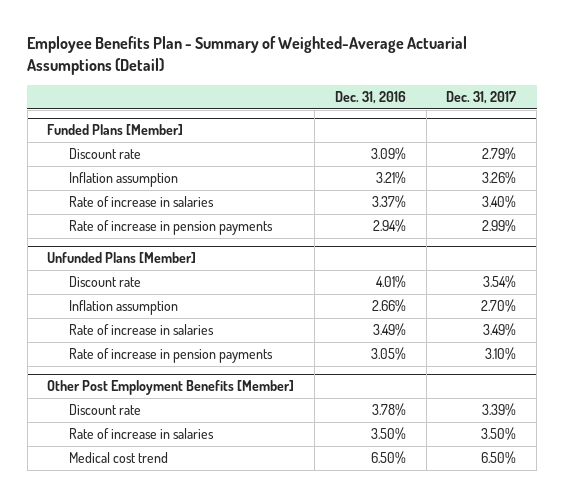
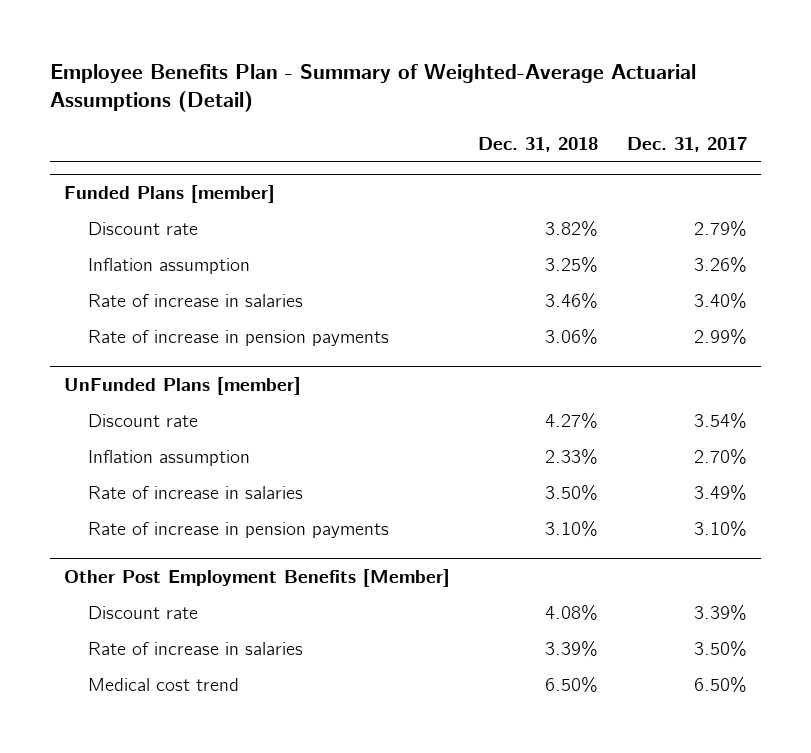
- | Dec. 31, 2016 | Dec. 31, 2017
+ | Dec. 31, 2018 | Dec. 31, 2017
- Funded Plans [Member]
+ Funded Plans [member]
- Unfunded Plans [Member]
+ UnFunded Plans [member]

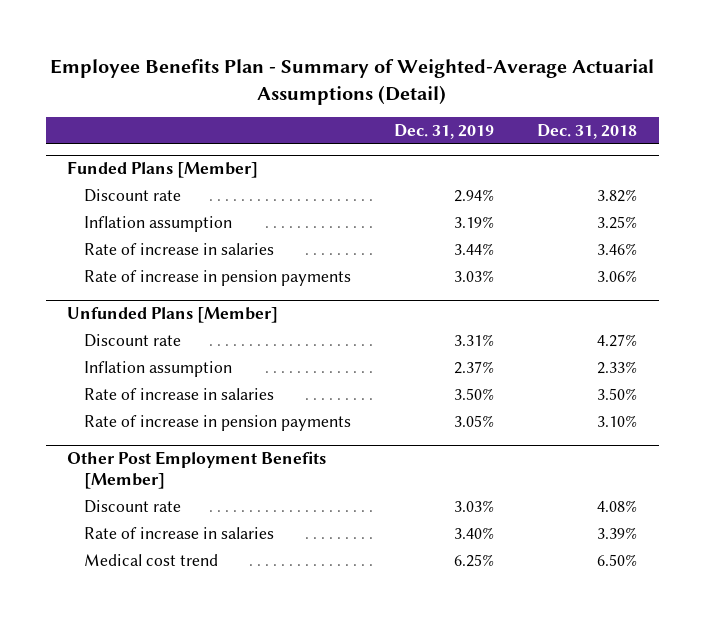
- | Dec. 31, 2018 | Dec. 31, 2017
+ | Dec. 31, 2019 | Dec. 31, 2018
- Funded Plans [member]
+ Funded Plans [Member]
- UnFunded Plans [member]
+ Unfunded Plans [Member]

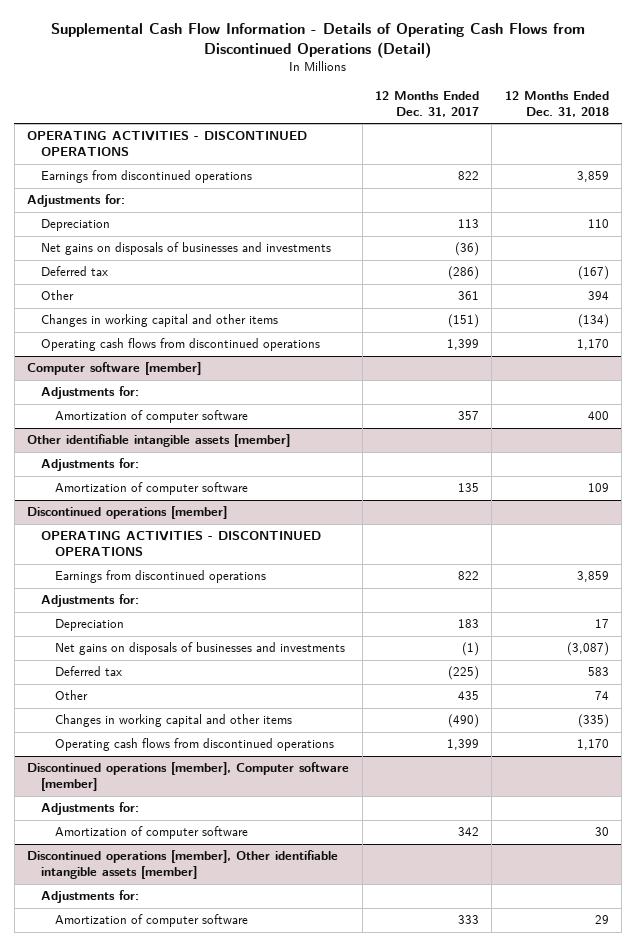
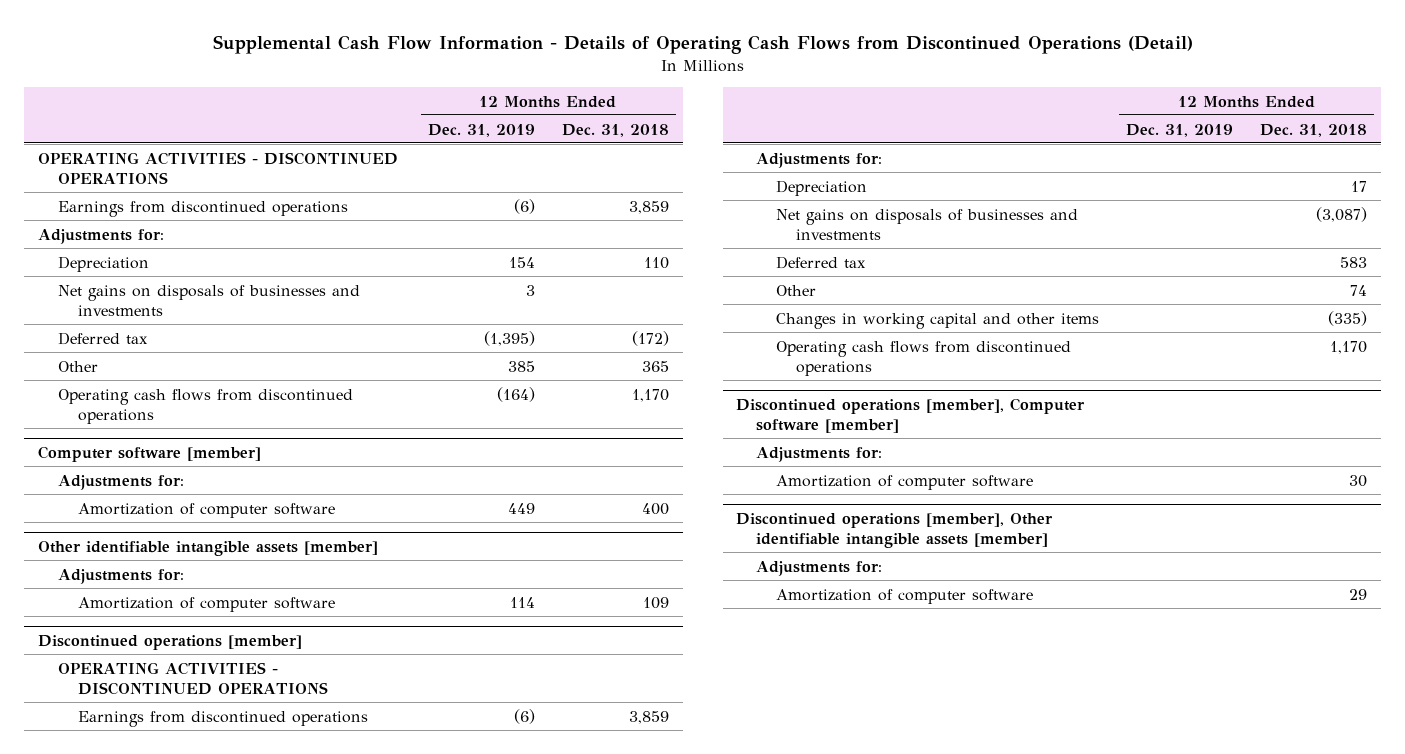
- | 12 Months Ended Dec. 31, 2017 | 12 Months Ended Dec. 31, 2018
+ | 12 Months Ended Dec. 31, 2019 | 12 Months Ended Dec. 31, 2018
- Deferred tax | (286) | (167)
- Other | 361 | 394
- Changes in working capital and other items | (151) | (134)
+ Deferred tax | (1,395) | (172)
+ Other | 385 | 365

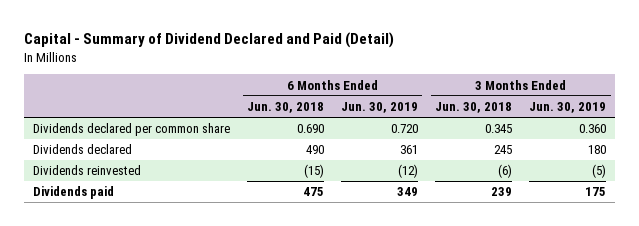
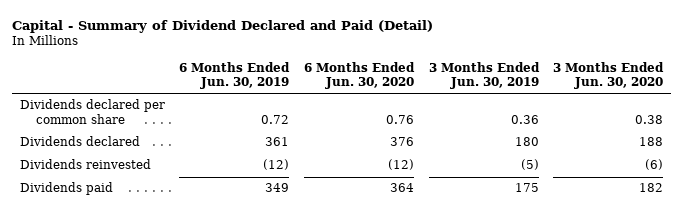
- | 6 Months Ended Jun. 30, 2018 | 6 Months Ended Jun. 30, 2019 | 3 Months Ended Jun. 30, 2018 | 3 Months Ended Jun. 30, 2019
+ | 6 Months Ended Jun. 30, 2019 | 6 Months Ended Jun. 30, 2020 | 3 Months Ended Jun. 30, 2019 | 3 Months Ended Jun. 30, 2020
- Dividends declared per common share | 0.690 | 0.720 | 0.345 | 0.360
+ Dividends declared per common share | 0.72 | 0.76 | 0.36 | 0.38

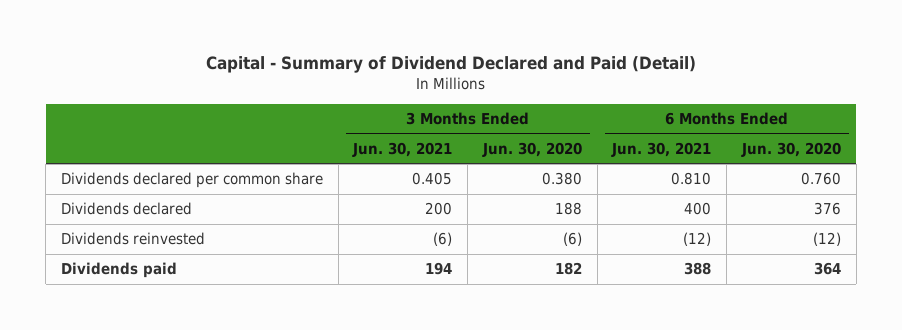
- | 6 Months Ended Jun. 30, 2019 | 6 Months Ended Jun. 30, 2020 | 3 Months Ended Jun. 30, 2019 | 3 Months Ended Jun. 30, 2020
+ | 3 Months Ended Jun. 30, 2021 | 3 Months Ended Jun. 30, 2020 | 6 Months Ended Jun. 30, 2021 | 6 Months Ended Jun. 30, 2020
- Dividends declared per common share | 0.72 | 0.76 | 0.36 | 0.38
+ Dividends declared per common share | 0.405 | 0.380 | 0.810 | 0.760

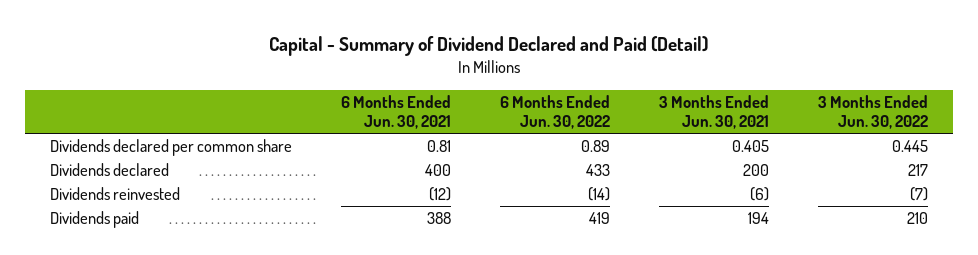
- | 3 Months Ended Jun. 30, 2021 | 3 Months Ended Jun. 30, 2020 | 6 Months Ended Jun. 30, 2021 | 6 Months Ended Jun. 30, 2020
+ | 6 Months Ended Jun. 30, 2021 | 6 Months Ended Jun. 30, 2022 | 3 Months Ended Jun. 30, 2021 | 3 Months Ended Jun. 30, 2022
- Dividends declared per common share | 0.405 | 0.380 | 0.810 | 0.760
+ Dividends declared per common share | 0.81 | 0.89 | 0.405 | 0.445

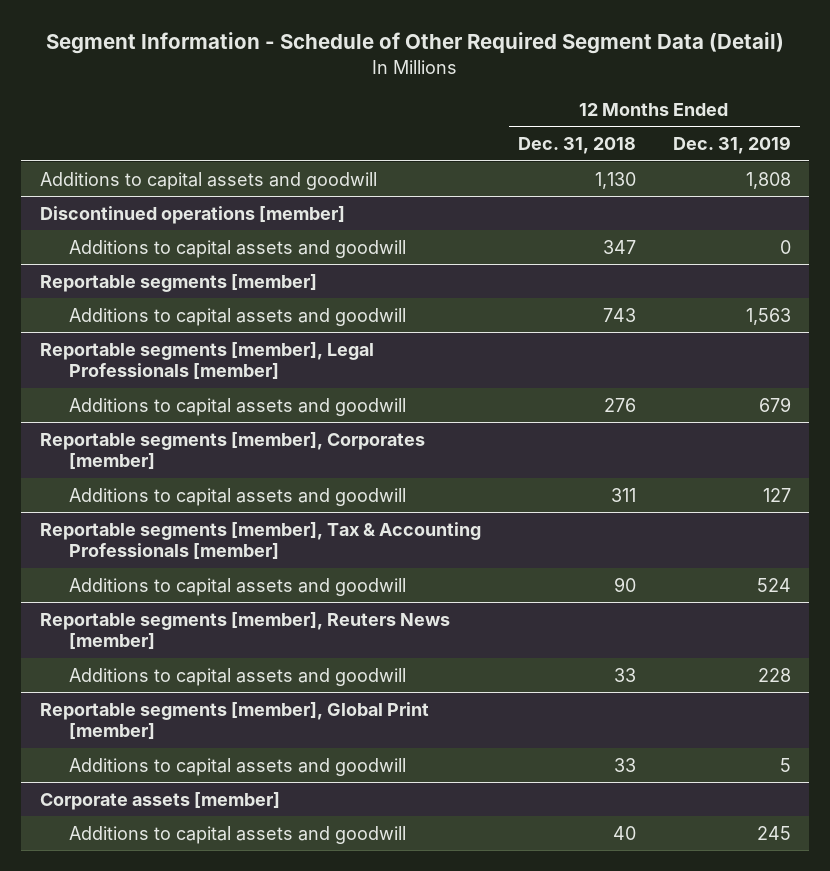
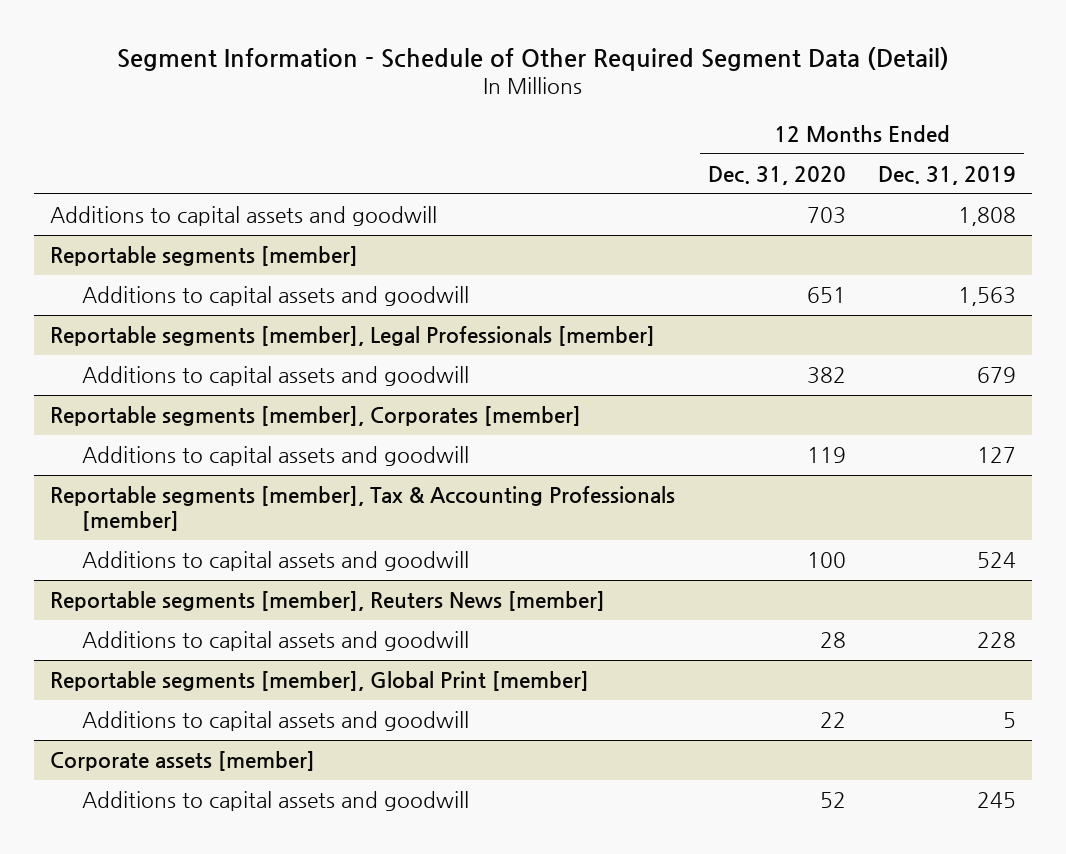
- | 12 Months Ended Dec. 31, 2018 | 12 Months Ended Dec. 31, 2019
+ | 12 Months Ended Dec. 31, 2020 | 12 Months Ended Dec. 31, 2019
- Discontinued operations [member]
- Additions to capital assets and goodwill | 347 | 0

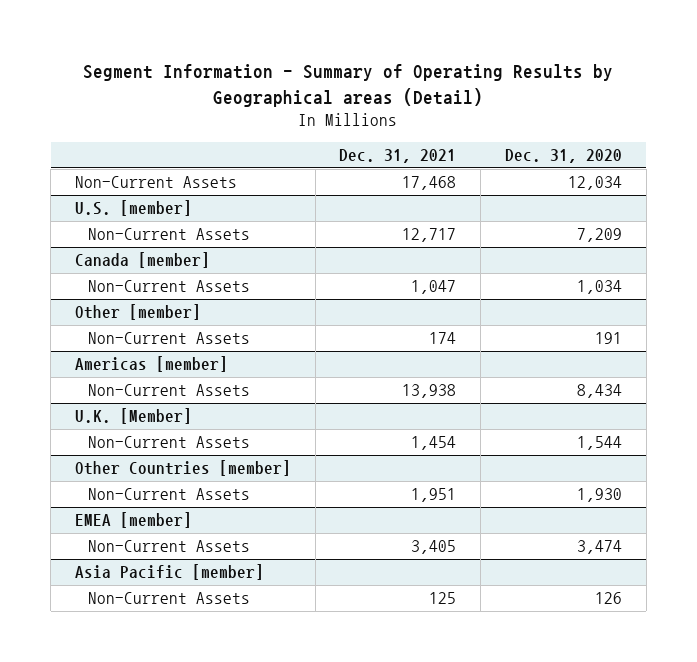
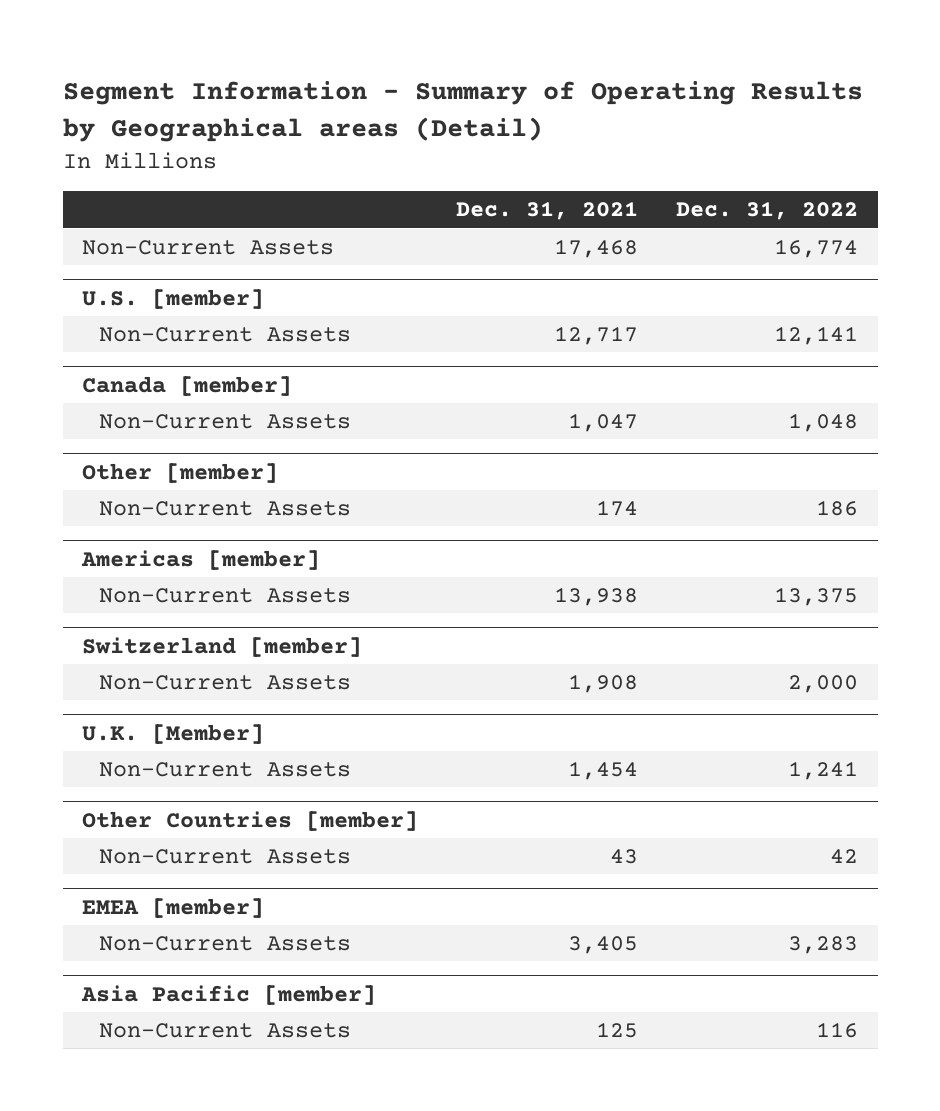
- | Dec. 31, 2021 | Dec. 31, 2020
+ | Dec. 31, 2021 | Dec. 31, 2022
+ Switzerland [member]
+ Non-Current Assets | 1,908 | 2,000
@ Other Countries [member]
- Non-Current Assets | 1,951 | 1,930
+ Non-Current Assets | 43 | 42

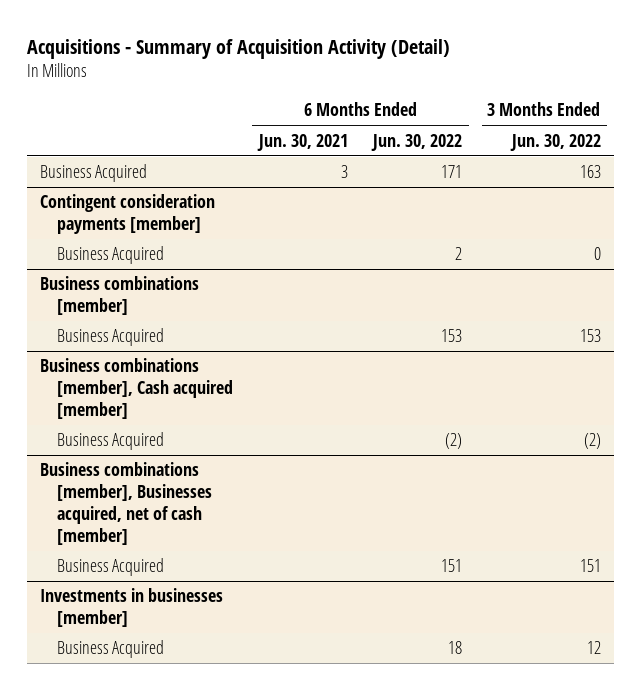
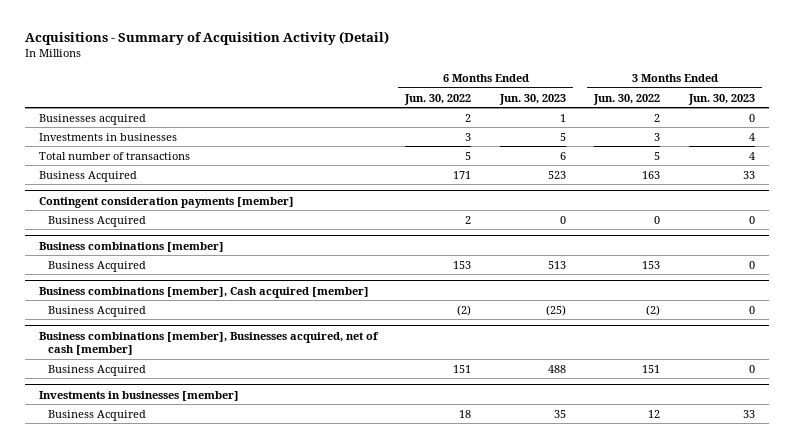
- | 6 Months Ended Jun. 30, 2021 | 6 Months Ended Jun. 30, 2022 | 3 Months Ended Jun. 30, 2022
+ | 6 Months Ended Jun. 30, 2022 | 6 Months Ended Jun. 30, 2023 | 3 Months Ended Jun. 30, 2022 | 3 Months Ended Jun. 30, 2023
+ Businesses acquired | 2 | 1 | 2 | 0
+ Investments in businesses | 3 | 5 | 3 | 4
+ Total number of transactions | 5 | 6 | 5 | 4

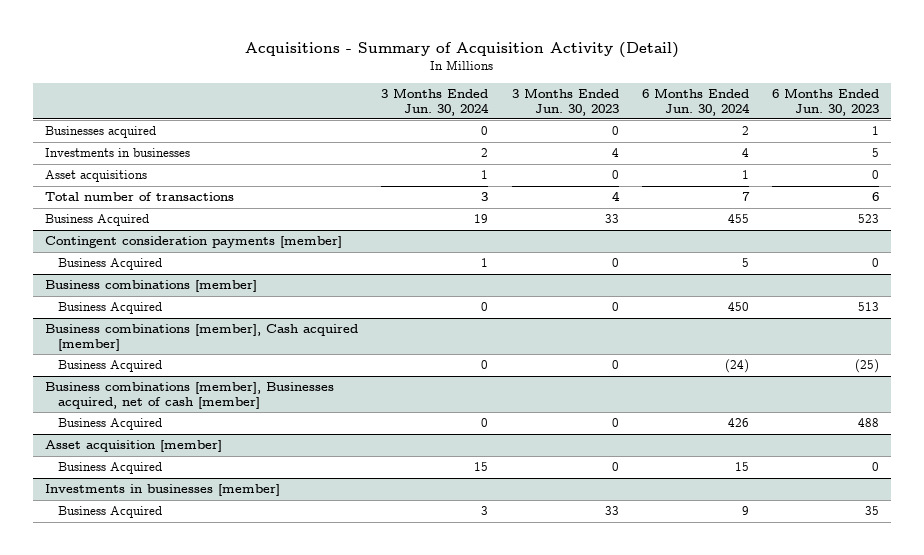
- | 6 Months Ended Jun. 30, 2022 | 6 Months Ended Jun. 30, 2023 | 3 Months Ended Jun. 30, 2022 | 3 Months Ended Jun. 30, 2023
+ | 3 Months Ended Jun. 30, 2024 | 3 Months Ended Jun. 30, 2023 | 6 Months Ended Jun. 30, 2024 | 6 Months Ended Jun. 30, 2023
+ Asset acquisitions | 1 | 0 | 1 | 0
+ Asset acquisition [member]
+ Business Acquired | 15 | 0 | 15 | 0

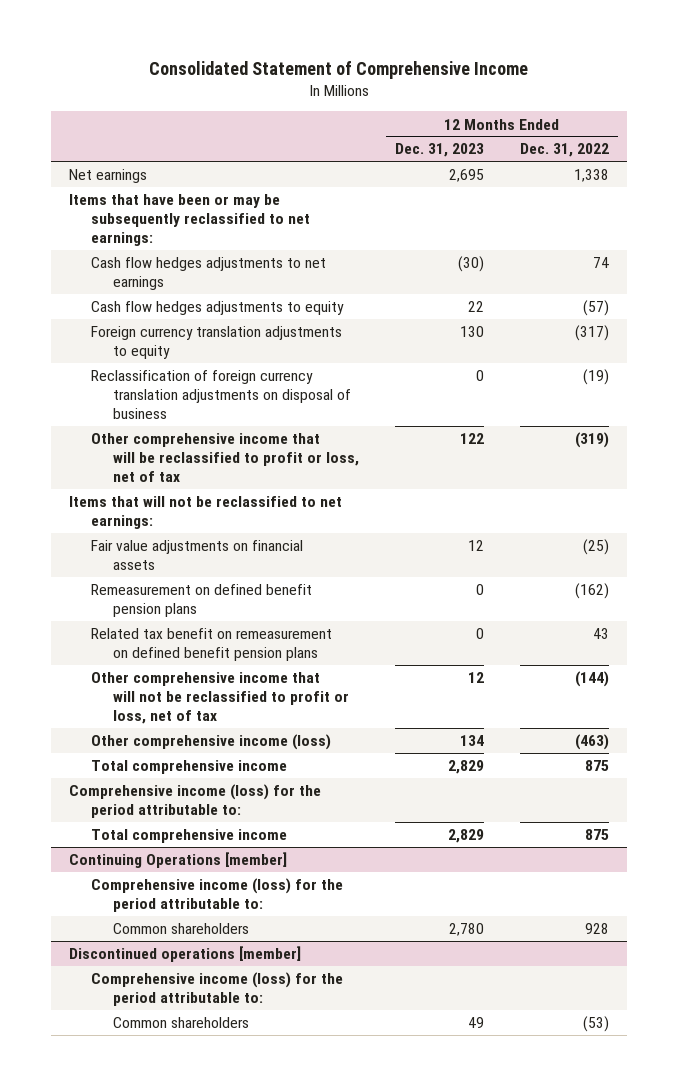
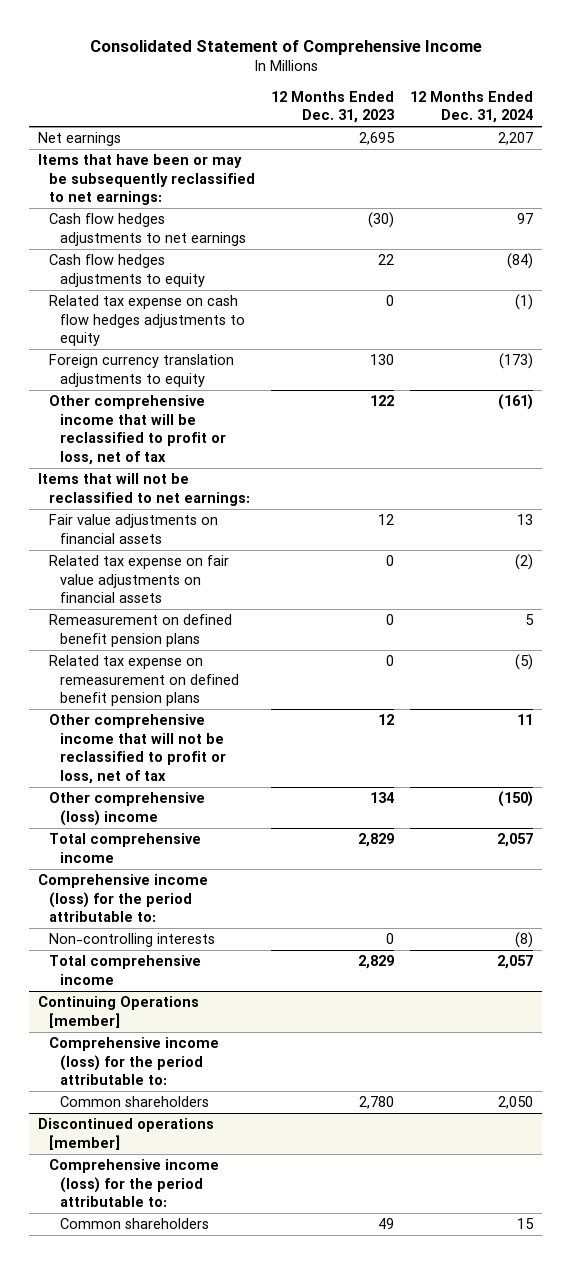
- | 12 Months Ended Dec. 31, 2023 | 12 Months Ended Dec. 31, 2022
+ | 12 Months Ended Dec. 31, 2023 | 12 Months Ended Dec. 31, 2024
+ Related tax expense on cash flow hedges adjustments to equity | 0 | (1)
- Reclassification of foreign currency translation adjustments on disposal of business | 0 | (19)
+ Related tax expense on fair value adjustments on financial assets | 0 | (2)
- Related tax benefit on remeasurement on defined benefit pension plans | 0 | 43
+ Related tax expense on remeasurement on defined benefit pension plans | 0 | (5)
- Other comprehensive income (loss) | 134 | (463)
+ Other comprehensive (loss) income | 134 | (150)
+ Non-controlling interests | 0 | (8)

